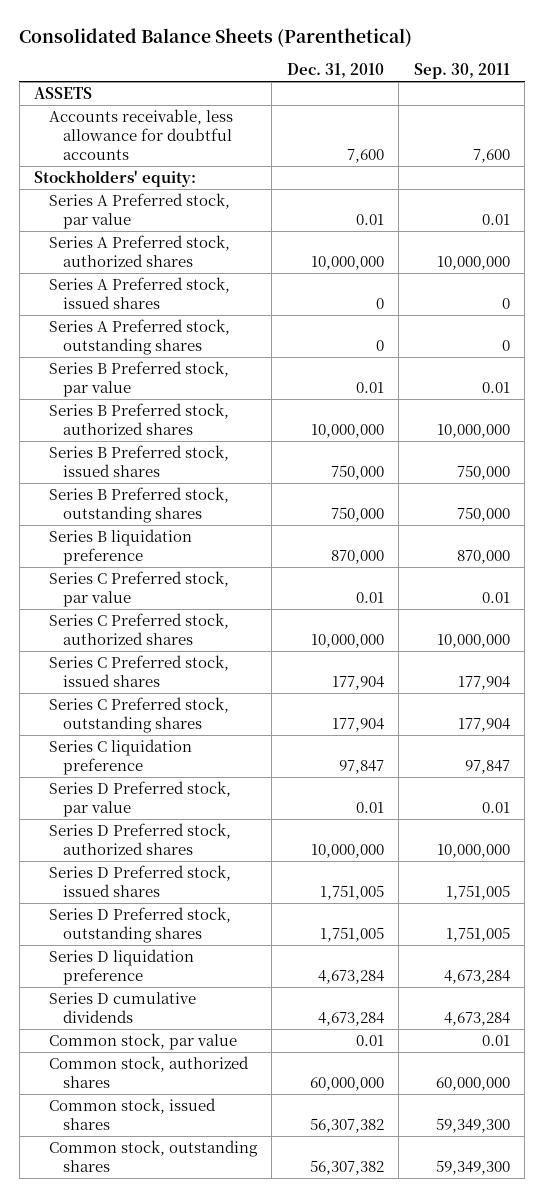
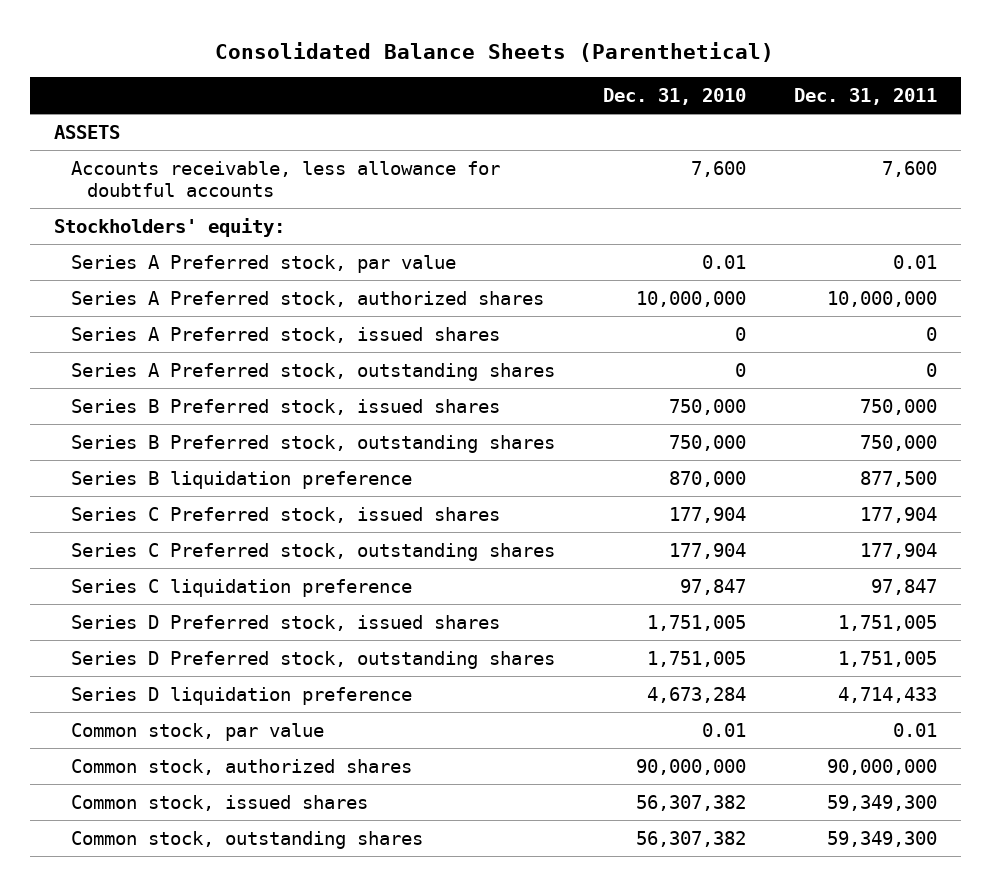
- | Dec. 31, 2010 | Sep. 30, 2011
+ | Dec. 31, 2010 | Dec. 31, 2011
- Series B Preferred stock, par value | 0.01 | 0.01
- Series B Preferred stock, authorized shares | 10,000,000 | 10,000,000
- Series C Preferred stock, par value | 0.01 | 0.01
- Series C Preferred stock, authorized shares | 10,000,000 | 10,000,000
- Series D Preferred stock, par value | 0.01 | 0.01
- Series D Preferred stock, authorized shares | 10,000,000 | 10,000,000
- Series D cumulative dividends | 4,673,284 | 4,673,284
- Common stock, authorized shares | 60,000,000 | 60,000,000
+ Common stock, authorized shares | 90,000,000 | 90,000,000

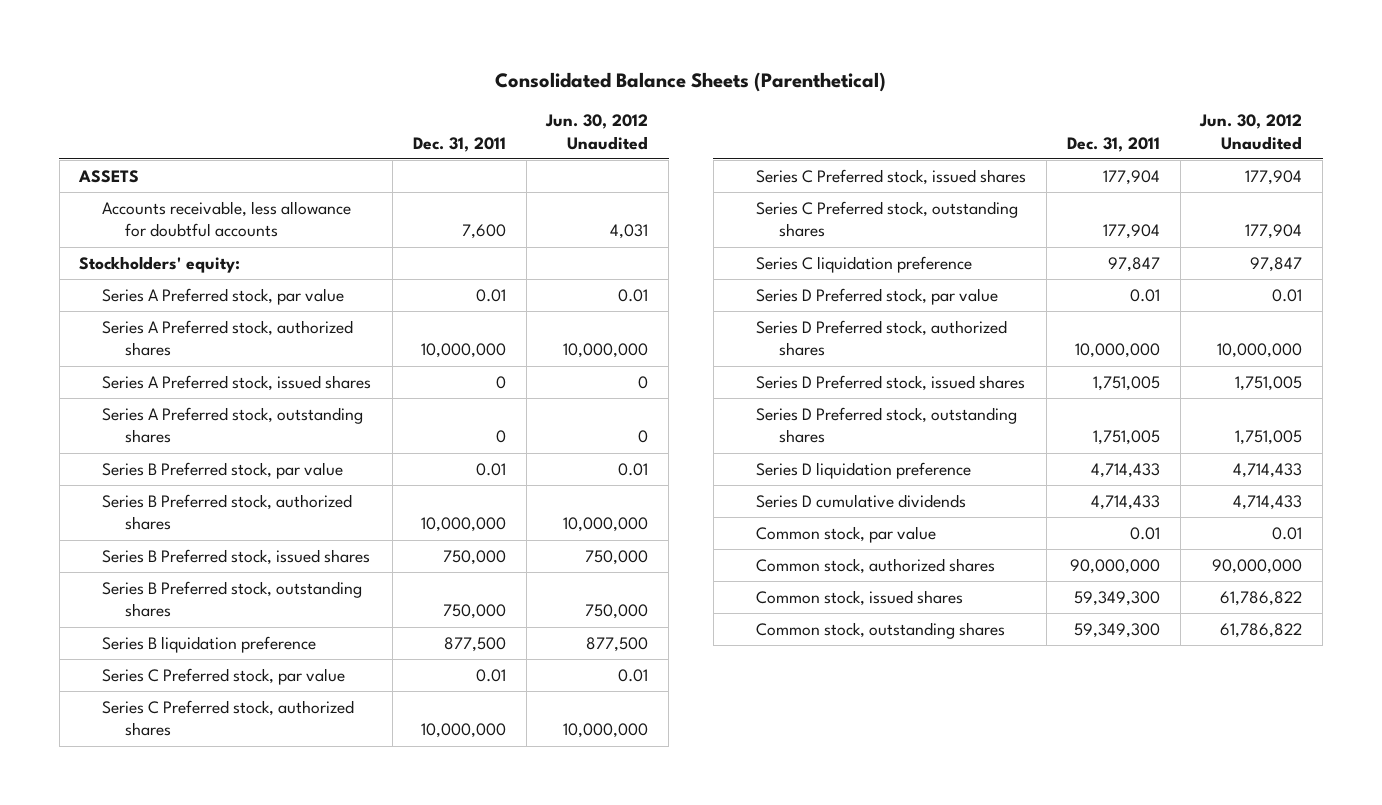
- | Dec. 31, 2010 | Dec. 31, 2011
+ | Dec. 31, 2011 | Jun. 30, 2012 Unaudited
+ Series B Preferred stock, par value | 0.01 | 0.01
+ Series B Preferred stock, authorized shares | 10,000,000 | 10,000,000
+ Series C Preferred stock, par value | 0.01 | 0.01
+ Series C Preferred stock, authorized shares | 10,000,000 | 10,000,000
+ Series D Preferred stock, par value | 0.01 | 0.01
+ Series D Preferred stock, authorized shares | 10,000,000 | 10,000,000
+ Series D cumulative dividends | 4,714,433 | 4,714,433

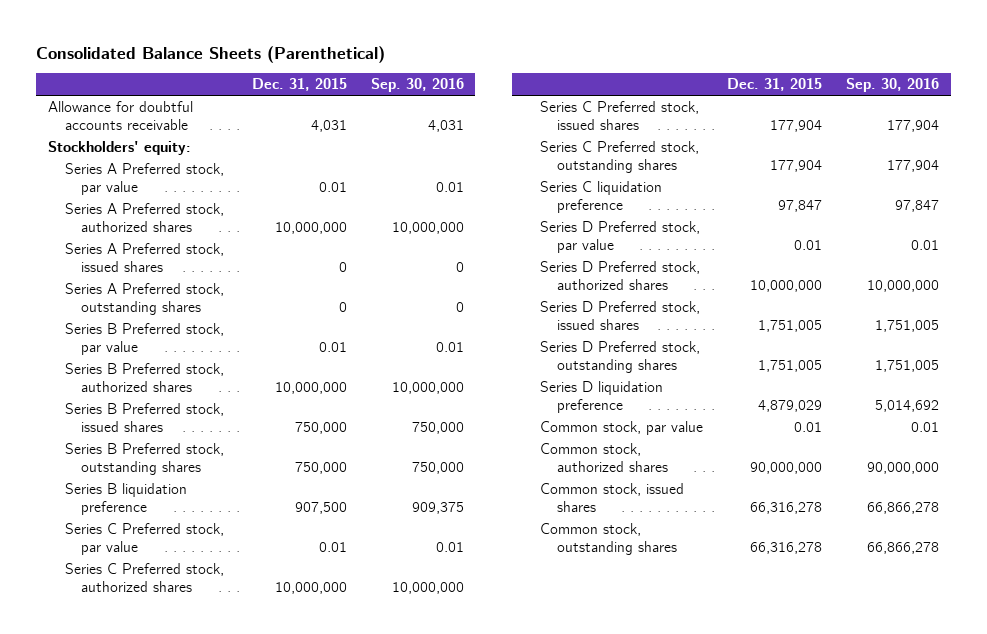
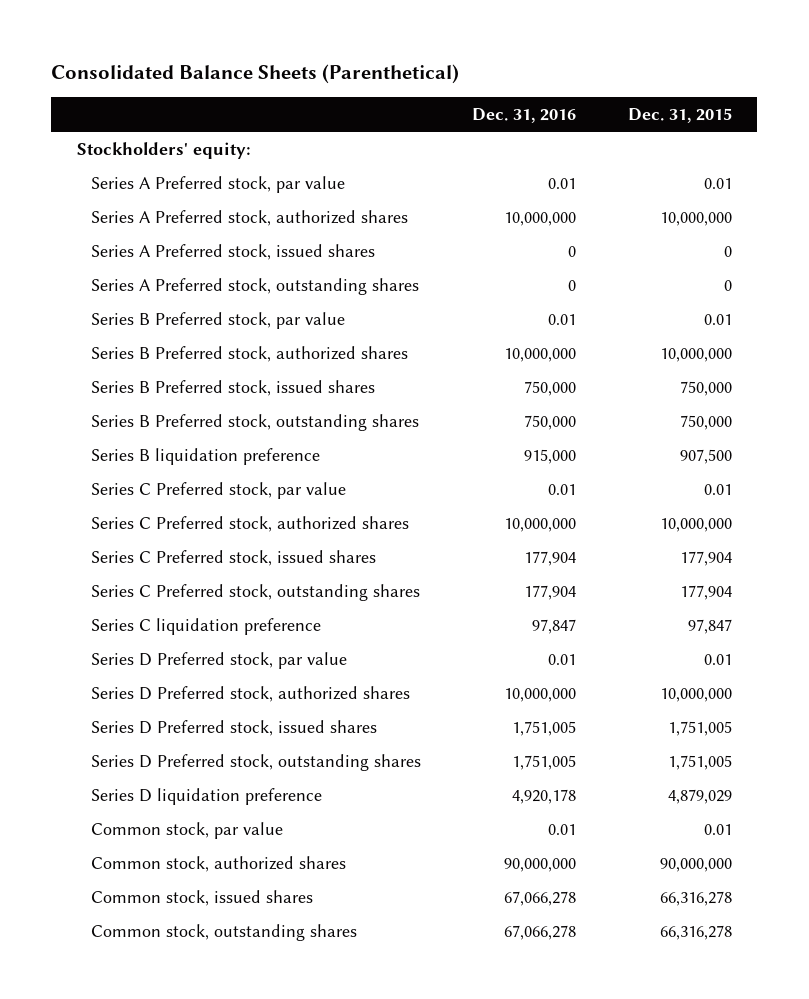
- | Dec. 31, 2015 | Sep. 30, 2016
+ | Dec. 31, 2016 | Dec. 31, 2015
- Allowance for doubtful accounts receivable | 4,031 | 4,031

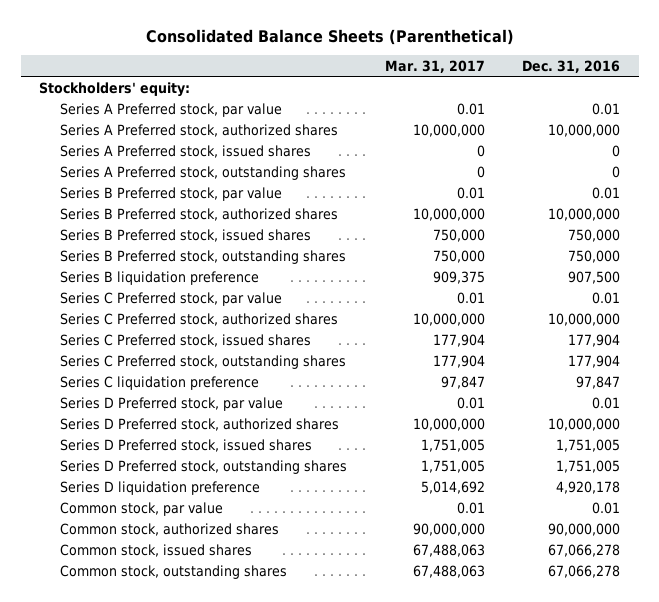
- | Dec. 31, 2016 | Dec. 31, 2015
+ | Mar. 31, 2017 | Dec. 31, 2016
- Series B liquidation preference | 915,000 | 907,500
+ Series B liquidation preference | 909,375 | 907,500

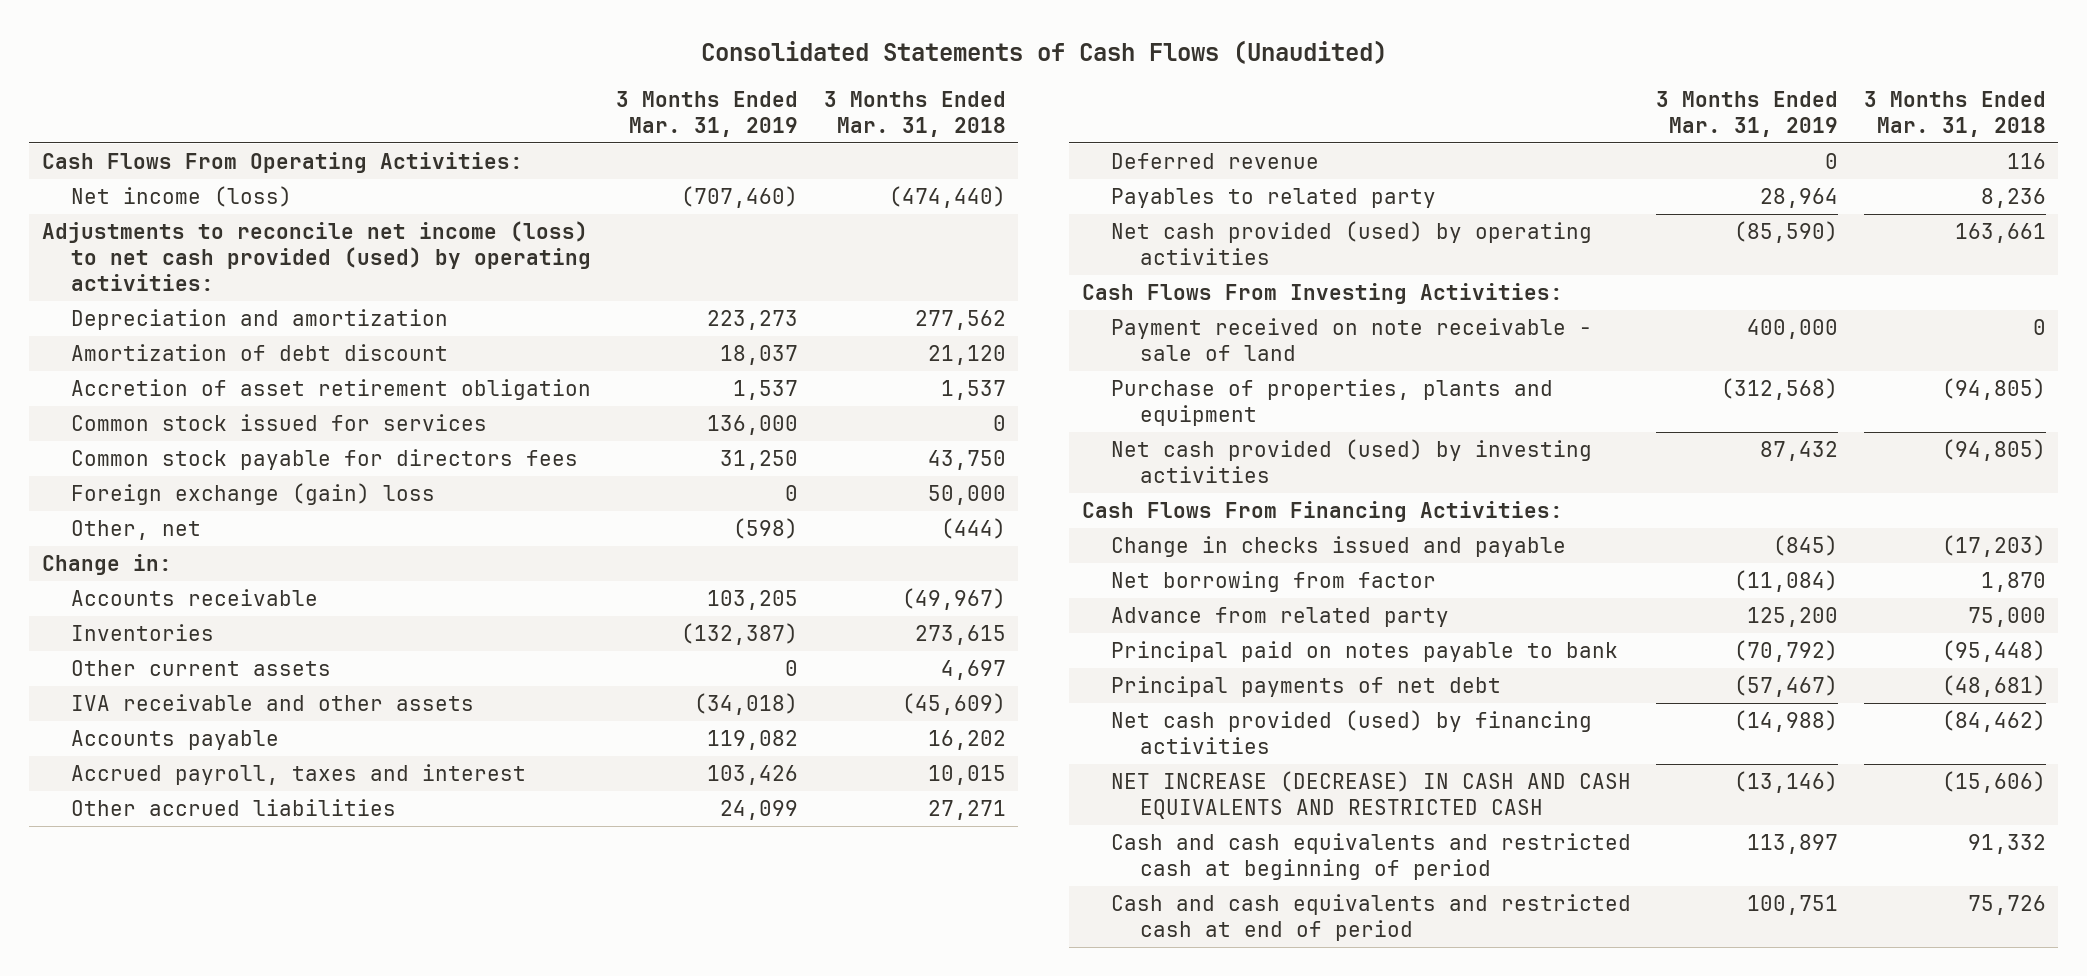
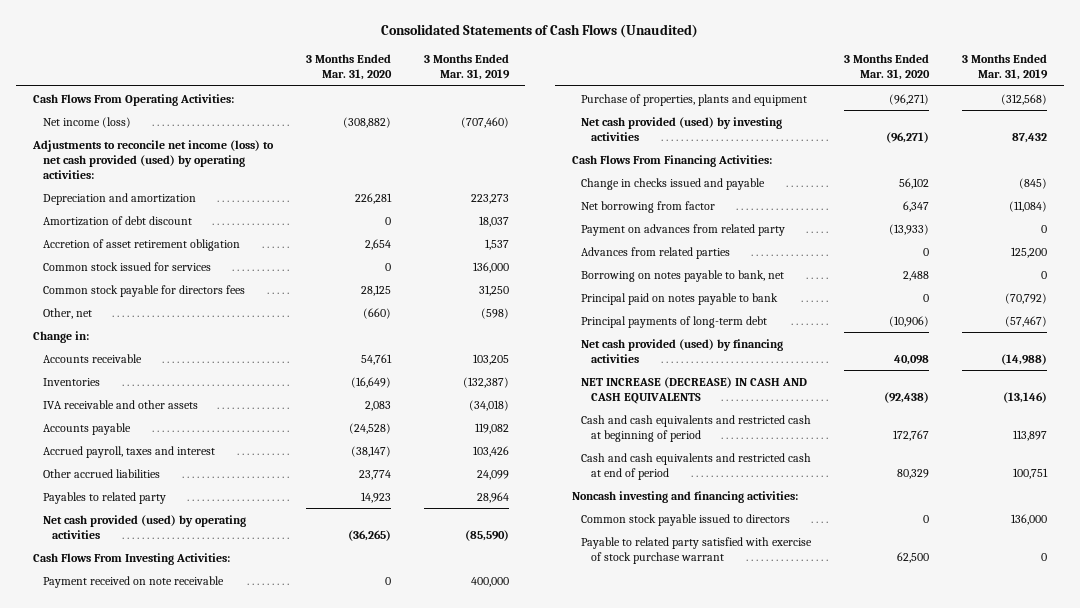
- | 3 Months Ended Mar. 31, 2019 | 3 Months Ended Mar. 31, 2018
+ | 3 Months Ended Mar. 31, 2020 | 3 Months Ended Mar. 31, 2019
- Foreign exchange (gain) loss | 0 | 50,000
- Other current assets | 0 | 4,697
- Deferred revenue | 0 | 116
- Payment received on note receivable - sale of land | 400,000 | 0
+ Payment received on note receivable | 0 | 400,000
- Advance from related party | 125,200 | 75,000
+ Payment on advances from related party | (13,933) | 0
+ Advances from related parties | 0 | 125,200
+ Borrowing on notes payable to bank, net | 2,488 | 0
- Principal payments of net debt | (57,467) | (48,681)
+ Principal payments of long-term debt | (10,906) | (57,467)
- NET INCREASE (DECREASE) IN CASH AND CASH EQUIVALENTS AND RESTRICTED CASH | (13,146) | (15,606)
+ NET INCREASE (DECREASE) IN CASH AND CASH EQUIVALENTS | (92,438) | (13,146)
+ Noncash investing and financing activities:
+ Common stock payable issued to directors | 0 | 136,000
+ Payable to related party satisfied with exercise of stock purchase warrant | 62,500 | 0

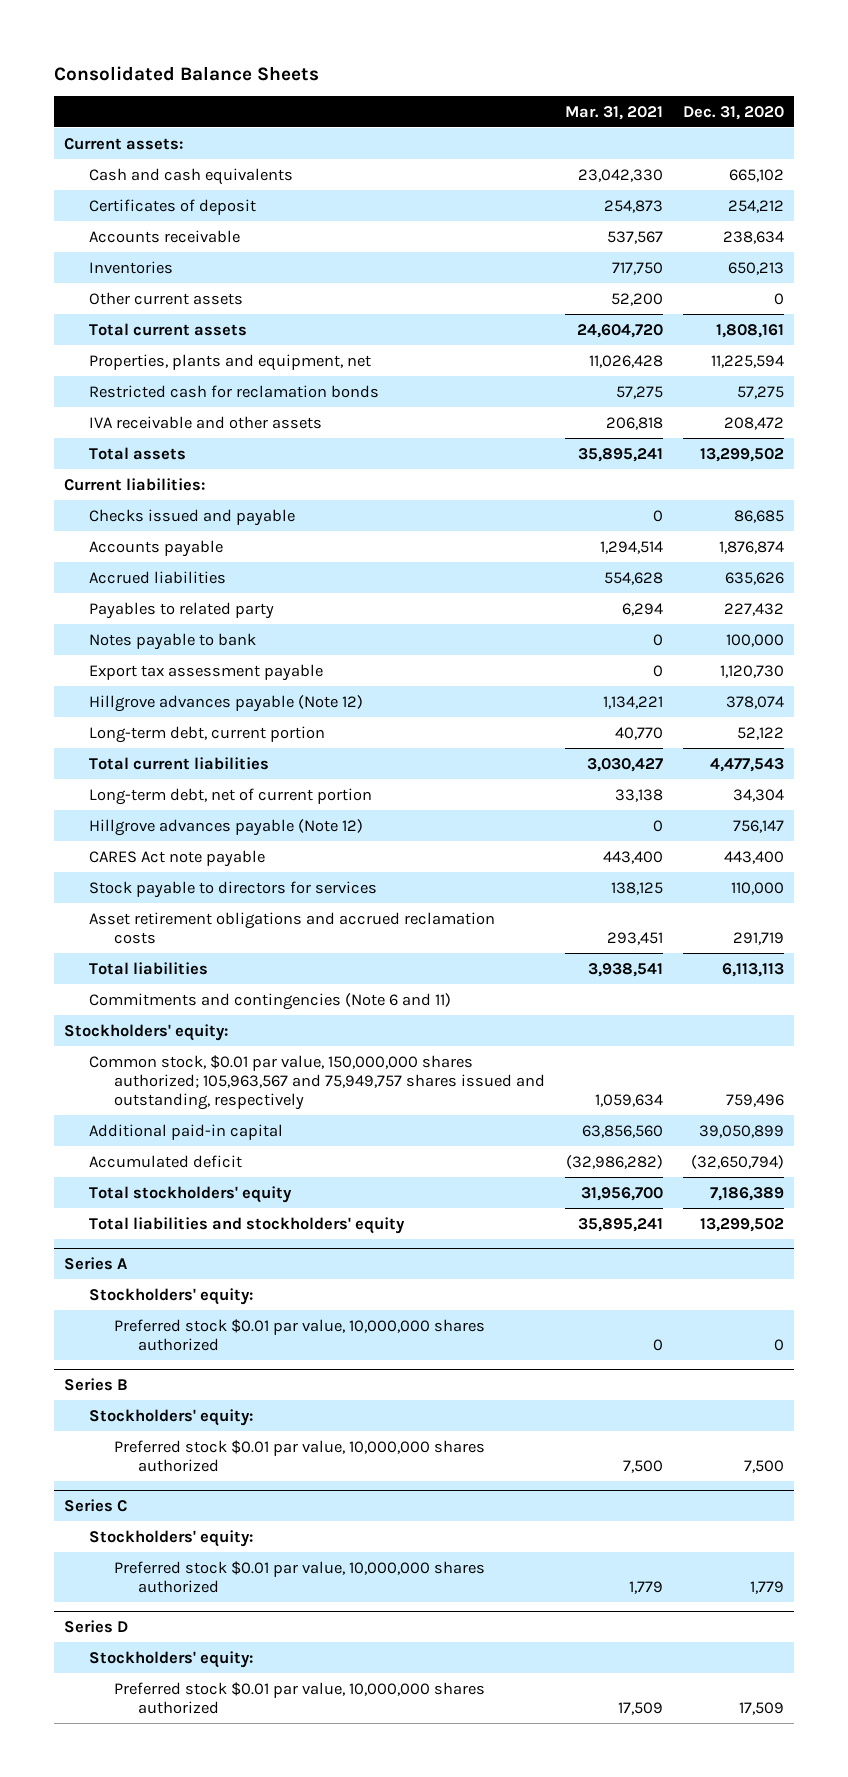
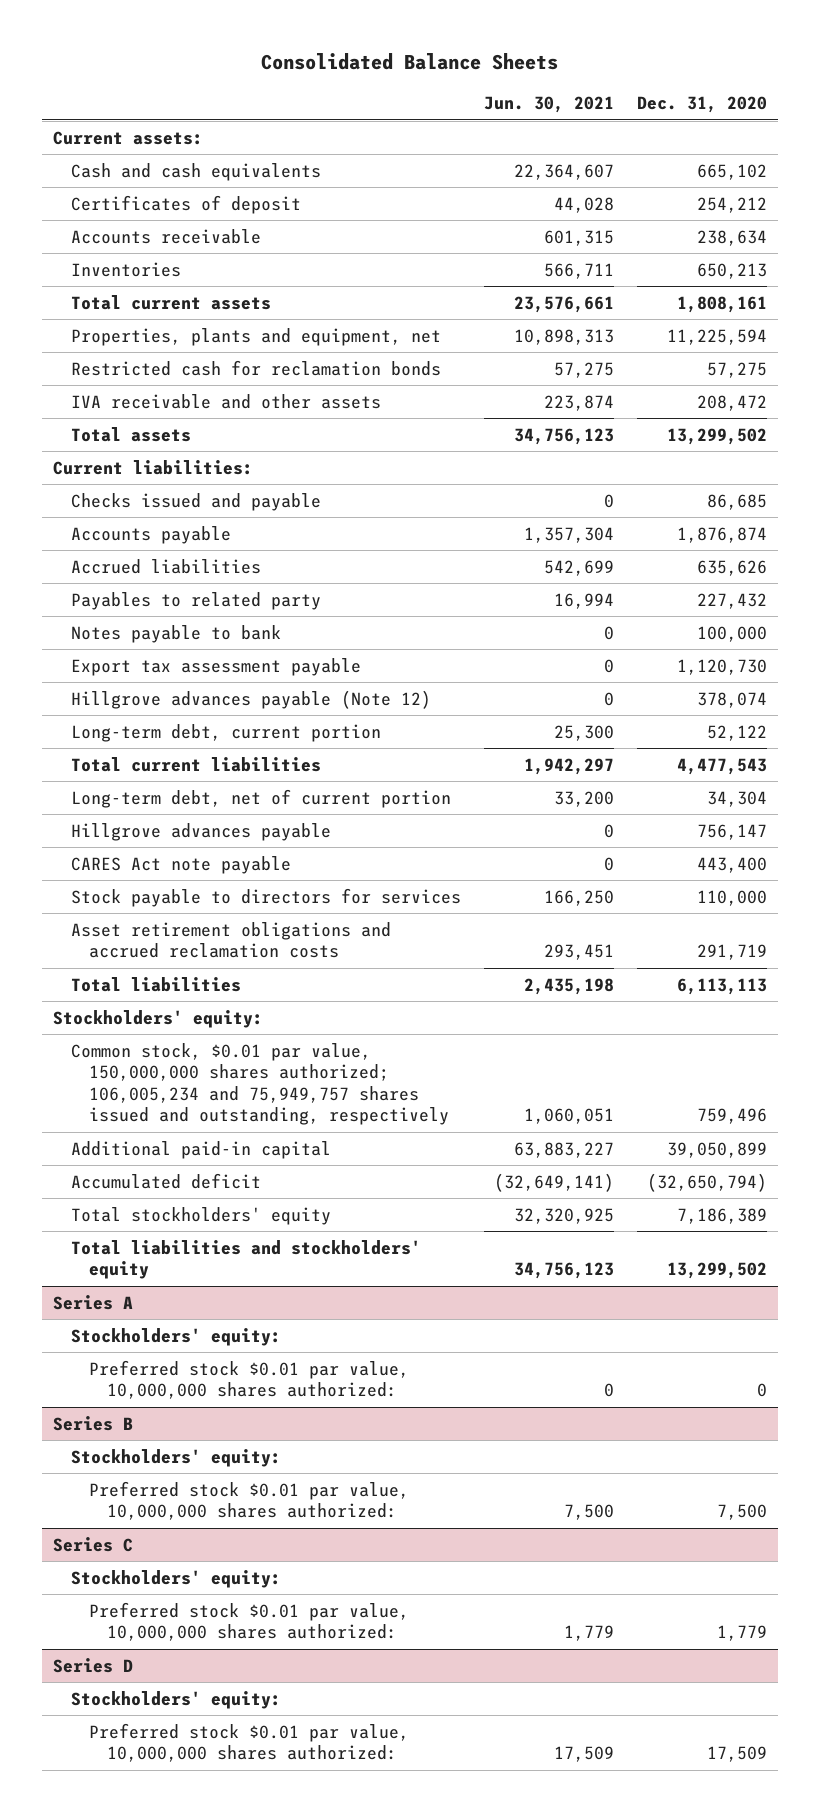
- | Mar. 31, 2021 | Dec. 31, 2020
+ | Jun. 30, 2021 | Dec. 31, 2020
- Other current assets | 52,200 | 0
- Hillgrove advances payable (Note 12) | 0 | 756,147
+ Hillgrove advances payable | 0 | 756,147
- Commitments and contingencies (Note 6 and 11)
- Common stock, $0.01 par value, 150,000,000 shares authorized; 105,963,567 and 75,949,757 shares issued and outstanding, respectively | 1,059,634 | 759,496
+ Common stock, $0.01 par value, 150,000,000 shares authorized; 106,005,234 and 75,949,757 shares issued and outstanding, respectively | 1,060,051 | 759,496
@ Series A
- Preferred stock $0.01 par value, 10,000,000 shares authorized | 0 | 0
+ Preferred stock $0.01 par value, 10,000,000 shares authorized: | 0 | 0
@ Series B
- Preferred stock $0.01 par value, 10,000,000 shares authorized | 7,500 | 7,500
+ Preferred stock $0.01 par value, 10,000,000 shares authorized: | 7,500 | 7,500
@ Series C
- Preferred stock $0.01 par value, 10,000,000 shares authorized | 1,779 | 1,779
+ Preferred stock $0.01 par value, 10,000,000 shares authorized: | 1,779 | 1,779
@ Series D
- Preferred stock $0.01 par value, 10,000,000 shares authorized | 17,509 | 17,509
+ Preferred stock $0.01 par value, 10,000,000 shares authorized: | 17,509 | 17,509

